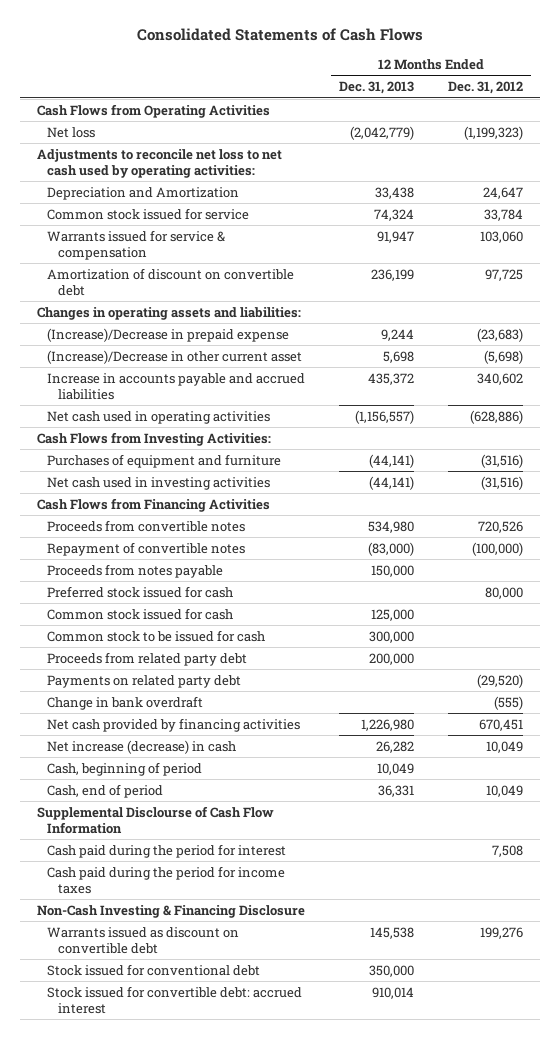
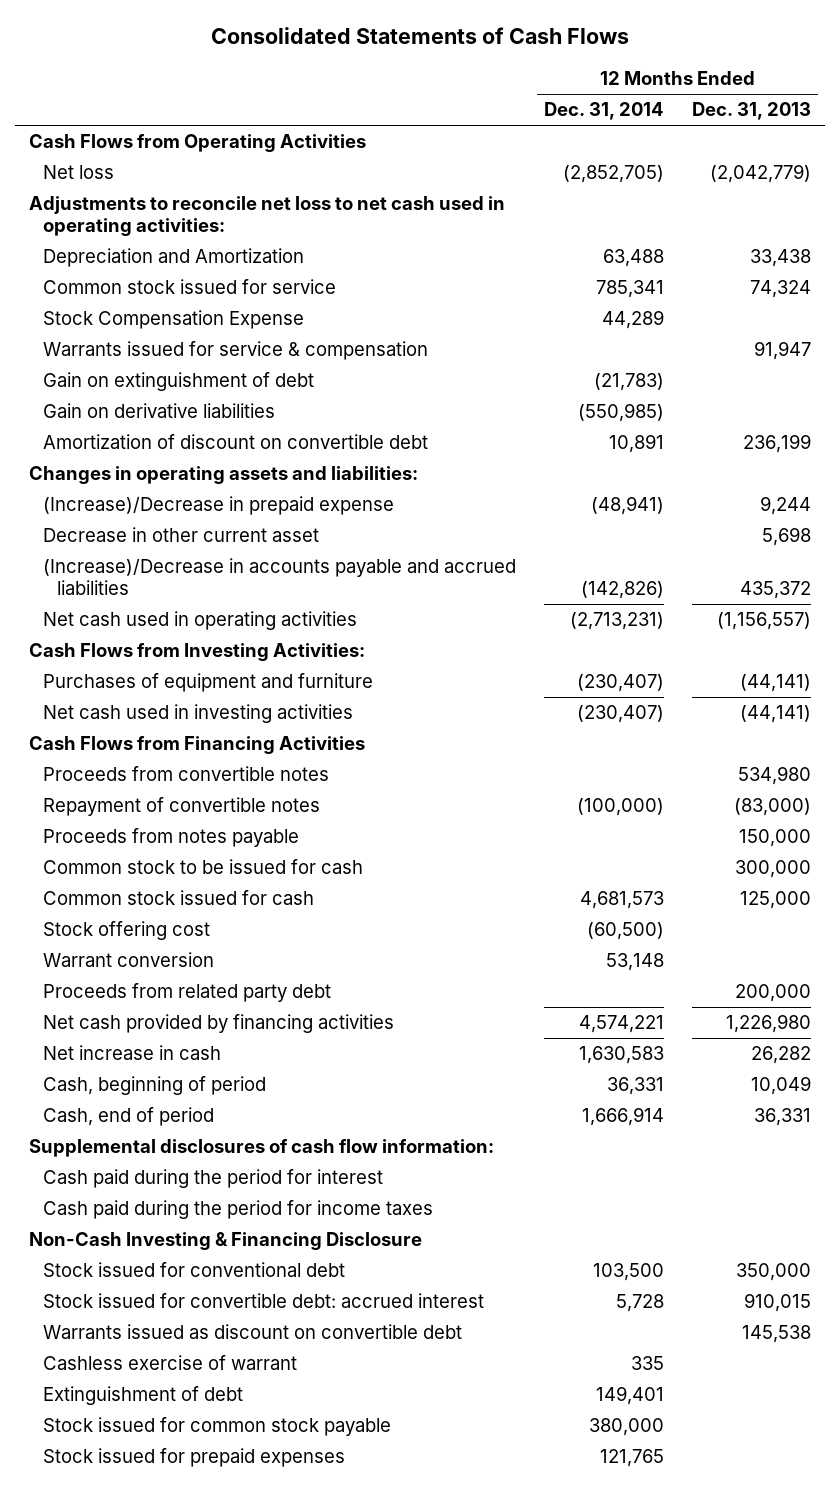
- | 12 Months Ended Dec. 31, 2013 | 12 Months Ended Dec. 31, 2012
+ | 12 Months Ended Dec. 31, 2014 | 12 Months Ended Dec. 31, 2013
- Adjustments to reconcile net loss to net cash used by operating activities:
+ Adjustments to reconcile net loss to net cash used in operating activities:
+ Stock Compensation Expense | 44,289 |
+ Gain on extinguishment of debt | (21,783) |
+ Gain on derivative liabilities | (550,985) |
- (Increase)/Decrease in other current asset | 5,698 | (5,698)
- Increase in accounts payable and accrued liabilities | 435,372 | 340,602
+ Decrease in other current asset | | 5,698
+ (Increase)/Decrease in accounts payable and accrued liabilities | (142,826) | 435,372
- Preferred stock issued for cash | | 80,000
moved down: Common stock issued for cash | 4,681,573 | 125,000
+ Stock offering cost | (60,500) |
+ Warrant conversion | 53,148 |
- Payments on related party debt | | (29,520)
- Change in bank overdraft | | (555)
- Net increase (decrease) in cash | 26,282 | 10,049
+ Net increase in cash | 1,630,583 | 26,282
- Supplemental Disclourse of Cash Flow Information
+ Supplemental disclosures of cash flow information:
- Stock issued for convertible debt: accrued interest | 910,014 |
+ Stock issued for convertible debt: accrued interest | 5,728 | 910,015
moved down: Warrants issued as discount on convertible debt | | 145,538
+ Cashless exercise of warrant | 335 |
+ Extinguishment of debt | 149,401 |
+ Stock issued for common stock payable | 380,000 |
+ Stock issued for prepaid expenses | 121,765 |

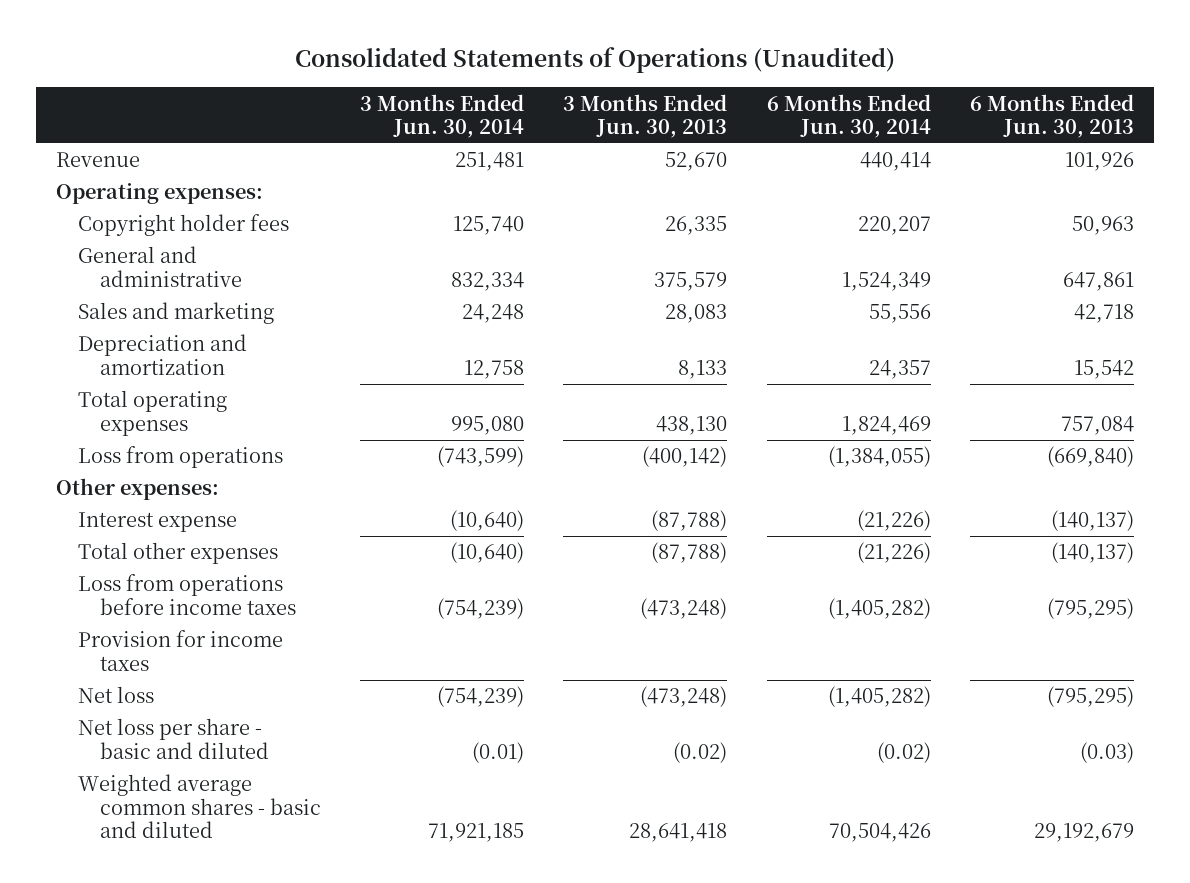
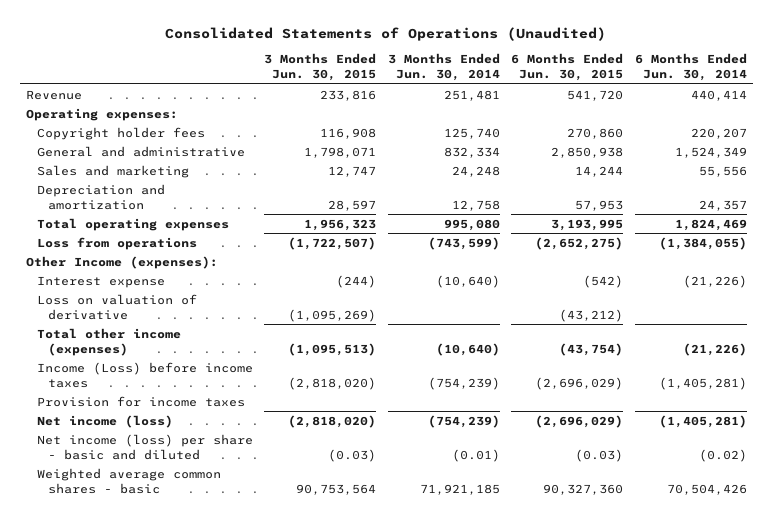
- | 3 Months Ended Jun. 30, 2014 | 3 Months Ended Jun. 30, 2013 | 6 Months Ended Jun. 30, 2014 | 6 Months Ended Jun. 30, 2013
+ | 3 Months Ended Jun. 30, 2015 | 3 Months Ended Jun. 30, 2014 | 6 Months Ended Jun. 30, 2015 | 6 Months Ended Jun. 30, 2014
- Other expenses:
+ Other Income (expenses):
- Total other expenses | (10,640) | (87,788) | (21,226) | (140,137)
- Loss from operations before income taxes | (754,239) | (473,248) | (1,405,282) | (795,295)
+ Loss on valuation of derivative | (1,095,269) | | (43,212) |
+ Total other income (expenses) | (1,095,513) | (10,640) | (43,754) | (21,226)
+ Income (Loss) before income taxes | (2,818,020) | (754,239) | (2,696,029) | (1,405,281)
- Net loss | (754,239) | (473,248) | (1,405,282) | (795,295)
- Net loss per share - basic and diluted | (0.01) | (0.02) | (0.02) | (0.03)
- Weighted average common shares - basic and diluted | 71,921,185 | 28,641,418 | 70,504,426 | 29,192,679
+ Net income (loss) | (2,818,020) | (754,239) | (2,696,029) | (1,405,281)
+ Net income (loss) per share - basic and diluted | (0.03) | (0.01) | (0.03) | (0.02)
+ Weighted average common shares - basic | 90,753,564 | 71,921,185 | 90,327,360 | 70,504,426

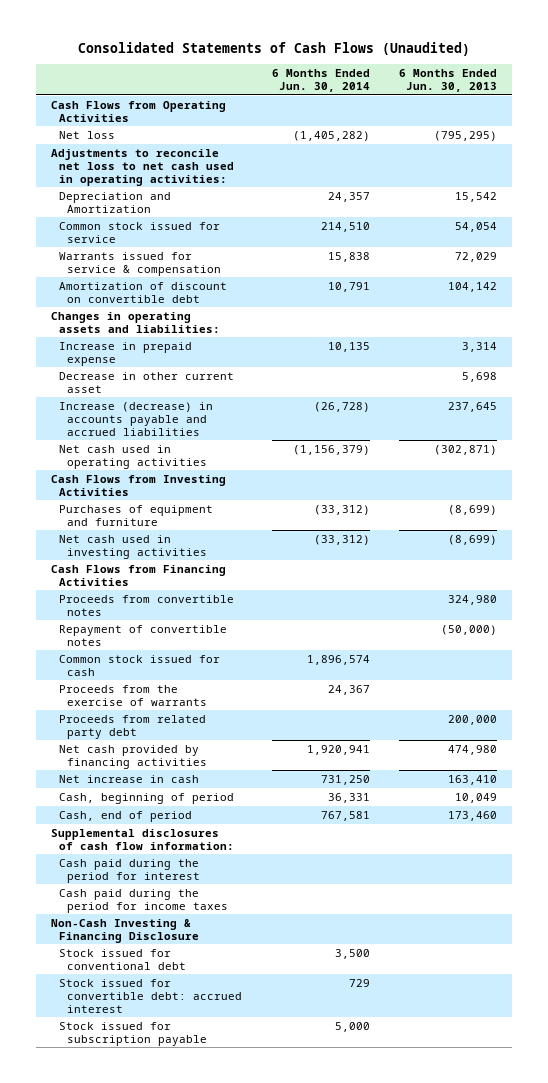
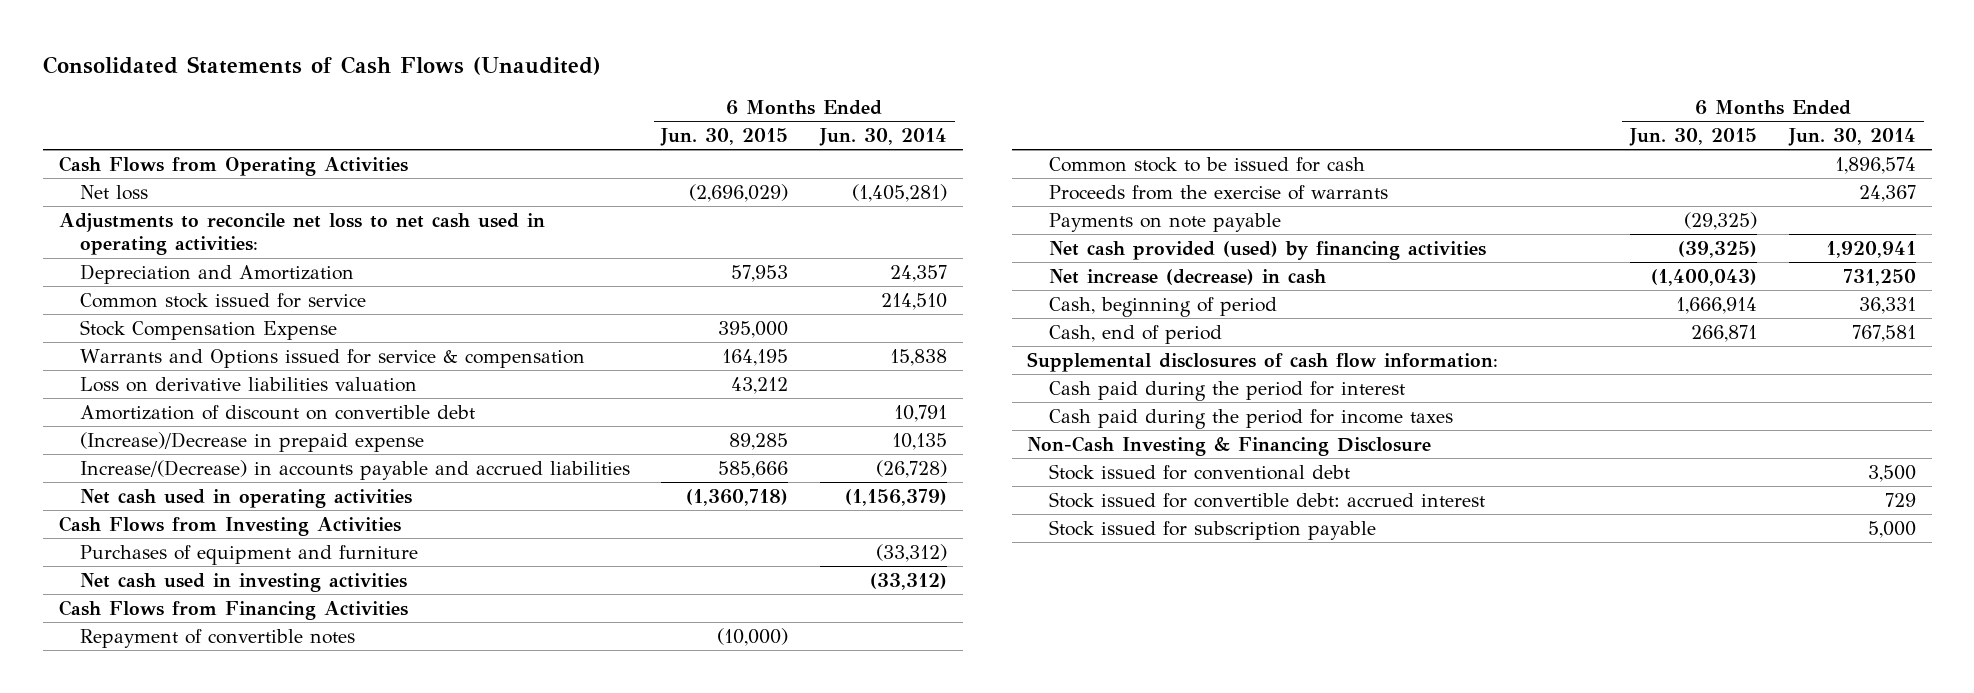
- | 6 Months Ended Jun. 30, 2014 | 6 Months Ended Jun. 30, 2013
+ | 6 Months Ended Jun. 30, 2015 | 6 Months Ended Jun. 30, 2014
- Net loss | (1,405,282) | (795,295)
+ Net loss | (2,696,029) | (1,405,281)
- Warrants issued for service & compensation | 15,838 | 72,029
+ Stock Compensation Expense | 395,000 |
+ Warrants and Options issued for service & compensation | 164,195 | 15,838
+ Loss on derivative liabilities valuation | 43,212 |
- Changes in operating assets and liabilities:
- Increase in prepaid expense | 10,135 | 3,314
- Decrease in other current asset | | 5,698
- Increase (decrease) in accounts payable and accrued liabilities | (26,728) | 237,645
+ (Increase)/Decrease in prepaid expense | 89,285 | 10,135
+ Increase/(Decrease) in accounts payable and accrued liabilities | 585,666 | (26,728)
- Proceeds from convertible notes | | 324,980
- Common stock issued for cash | 1,896,574 |
+ Common stock to be issued for cash | | 1,896,574
- Proceeds from related party debt | | 200,000
- Net cash provided by financing activities | 1,920,941 | 474,980
- Net increase in cash | 731,250 | 163,410
+ Payments on note payable | (29,325) |
+ Net cash provided (used) by financing activities | (39,325) | 1,920,941
+ Net increase (decrease) in cash | (1,400,043) | 731,250

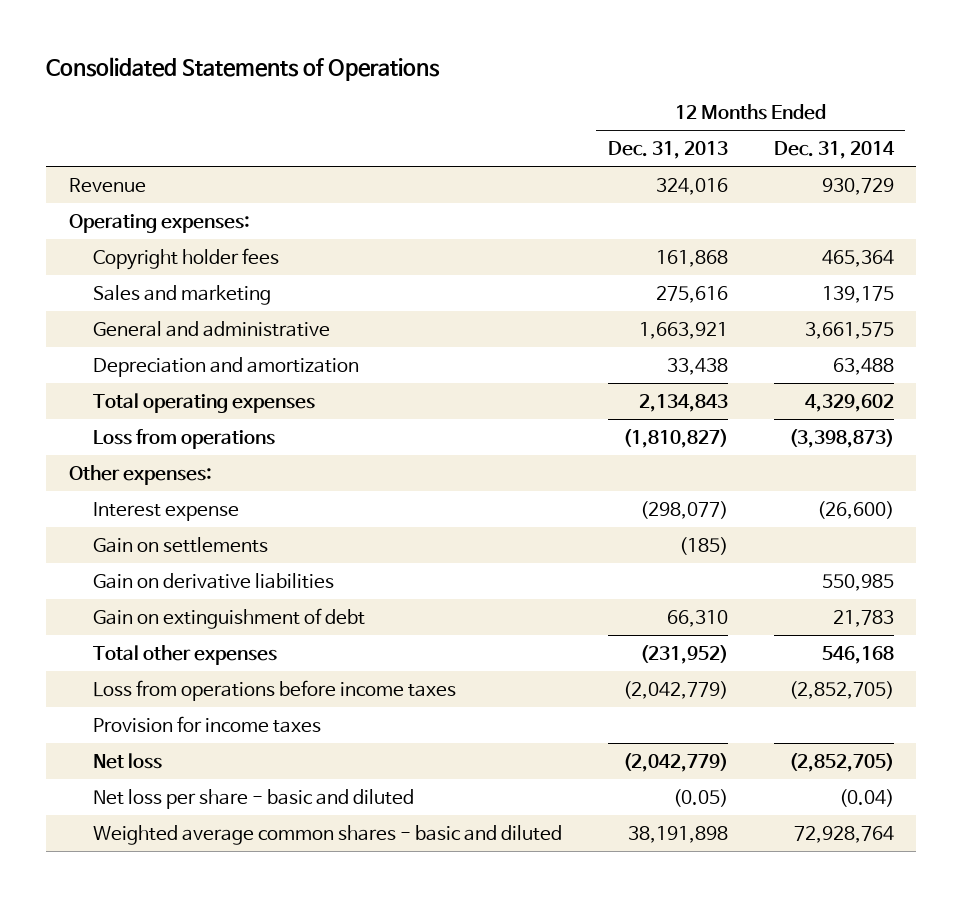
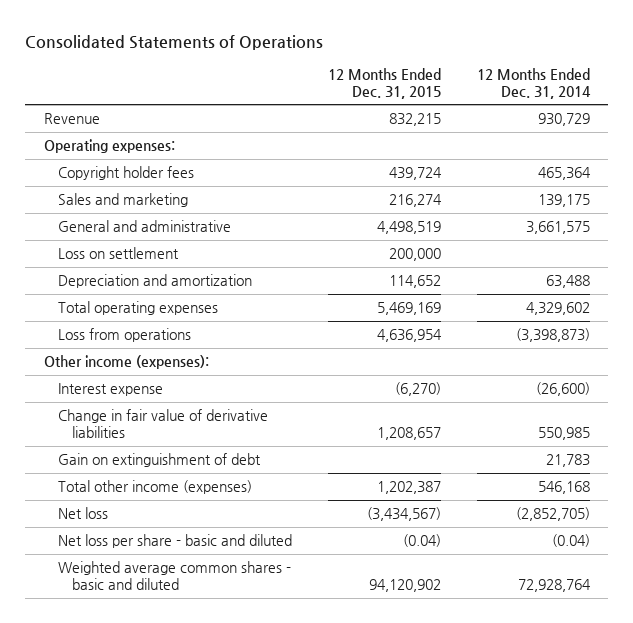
- | 12 Months Ended Dec. 31, 2013 | 12 Months Ended Dec. 31, 2014
+ | 12 Months Ended Dec. 31, 2015 | 12 Months Ended Dec. 31, 2014
+ Loss on settlement | 200,000 |
- Other expenses:
+ Other income (expenses):
- Gain on settlements | (185) |
- Gain on derivative liabilities | | 550,985
+ Change in fair value of derivative liabilities | 1,208,657 | 550,985
- Total other expenses | (231,952) | 546,168
- Loss from operations before income taxes | (2,042,779) | (2,852,705)
- Provision for income taxes
+ Total other income (expenses) | 1,202,387 | 546,168

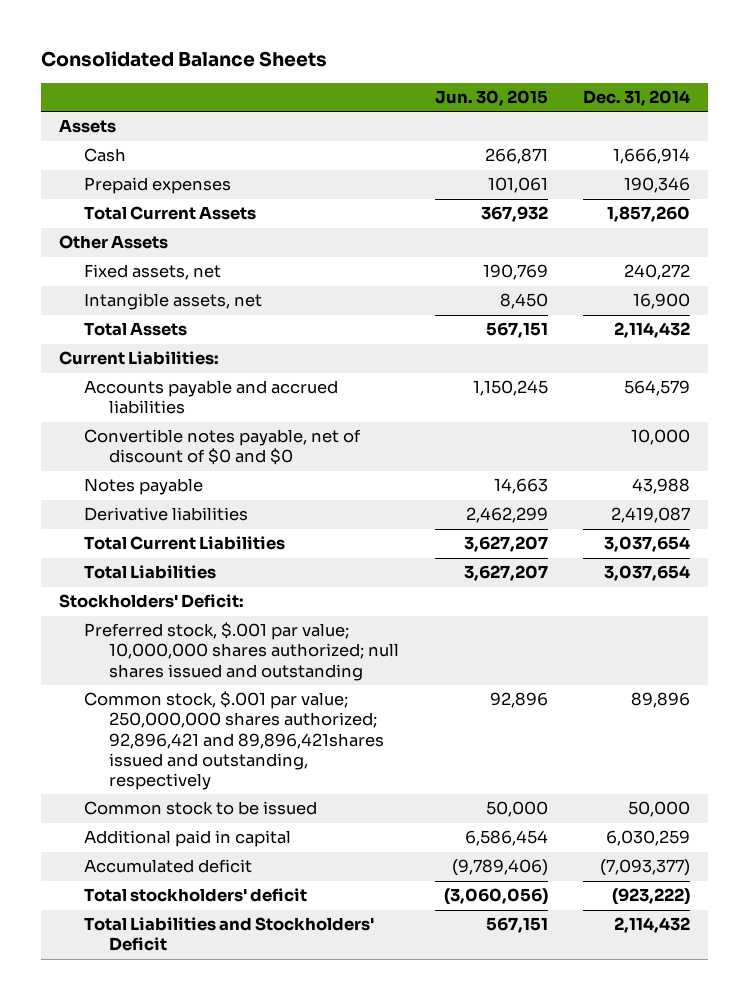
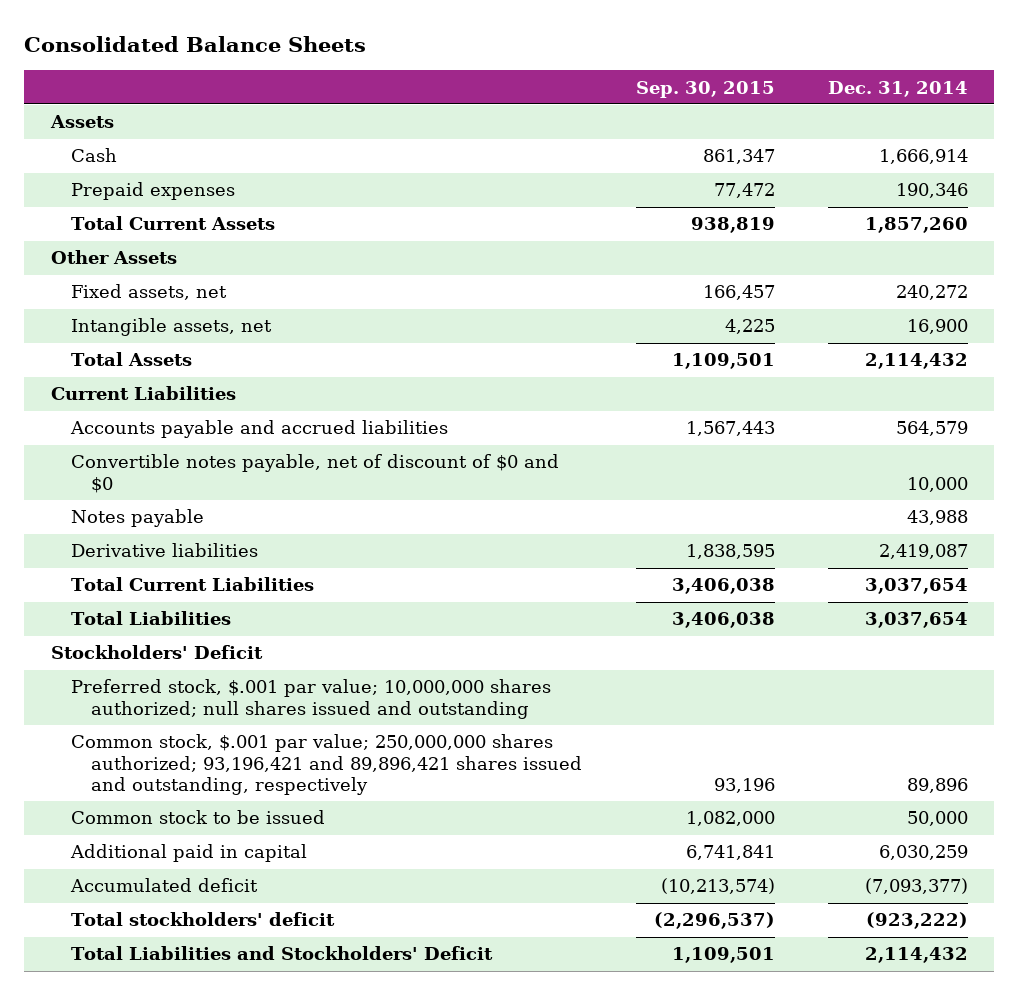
- | Jun. 30, 2015 | Dec. 31, 2014
+ | Sep. 30, 2015 | Dec. 31, 2014
- Current Liabilities:
+ Current Liabilities
- Stockholders' Deficit:
+ Stockholders' Deficit
- Common stock, $.001 par value; 250,000,000 shares authorized; 92,896,421 and 89,896,421shares issued and outstanding, respectively | 92,896 | 89,896
+ Common stock, $.001 par value; 250,000,000 shares authorized; 93,196,421 and 89,896,421 shares issued and outstanding, respectively | 93,196 | 89,896

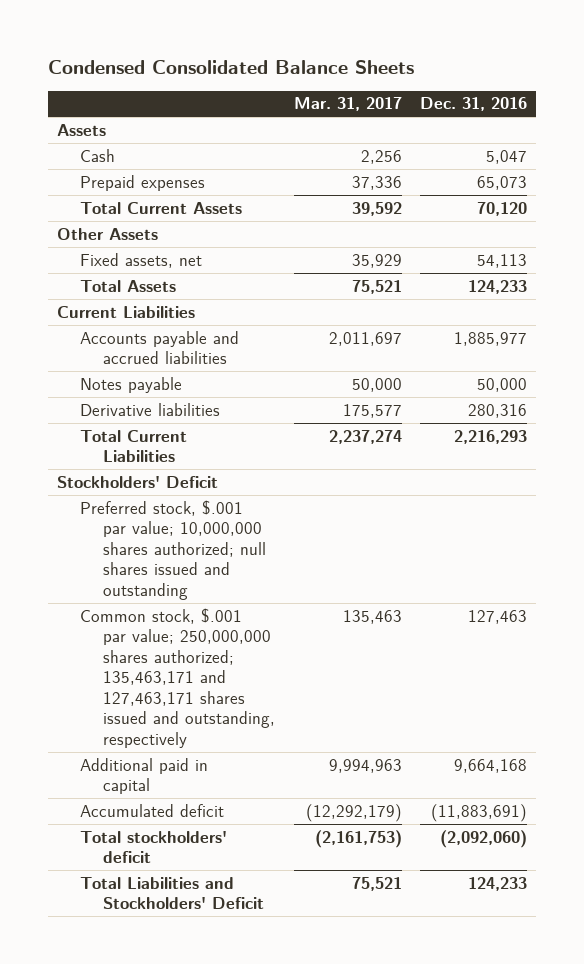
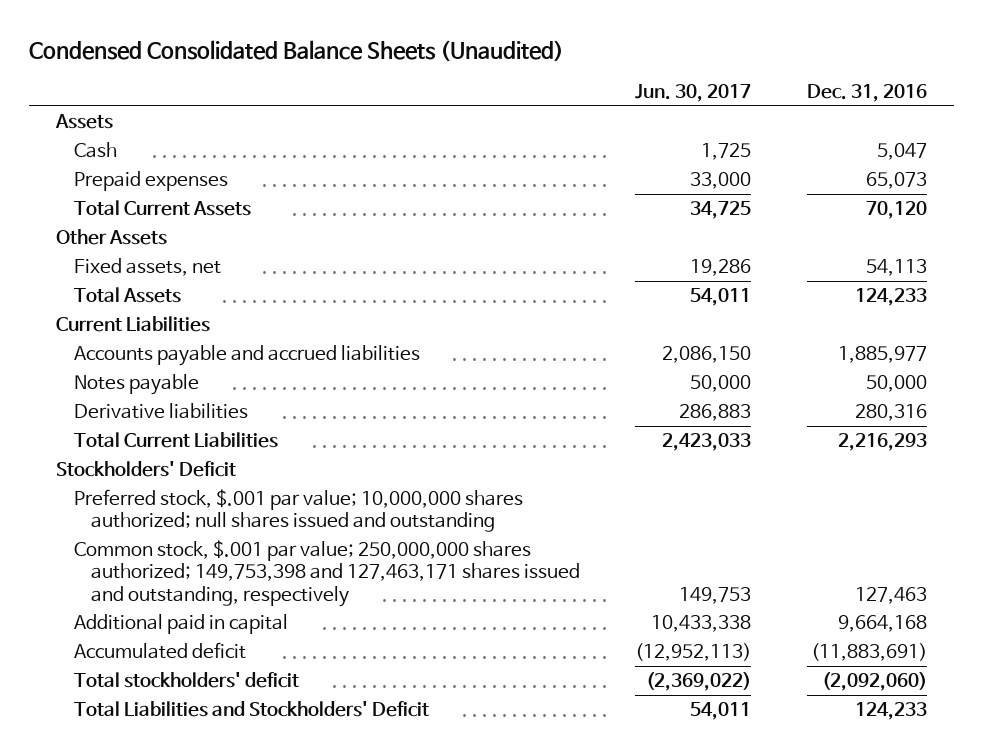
- Condensed Consolidated Balance Sheets
+ Condensed Consolidated Balance Sheets (Unaudited)
- | Mar. 31, 2017 | Dec. 31, 2016
+ | Jun. 30, 2017 | Dec. 31, 2016
- Common stock, $.001 par value; 250,000,000 shares authorized; 135,463,171 and 127,463,171 shares issued and outstanding, respectively | 135,463 | 127,463
+ Common stock, $.001 par value; 250,000,000 shares authorized; 149,753,398 and 127,463,171 shares issued and outstanding, respectively | 149,753 | 127,463

